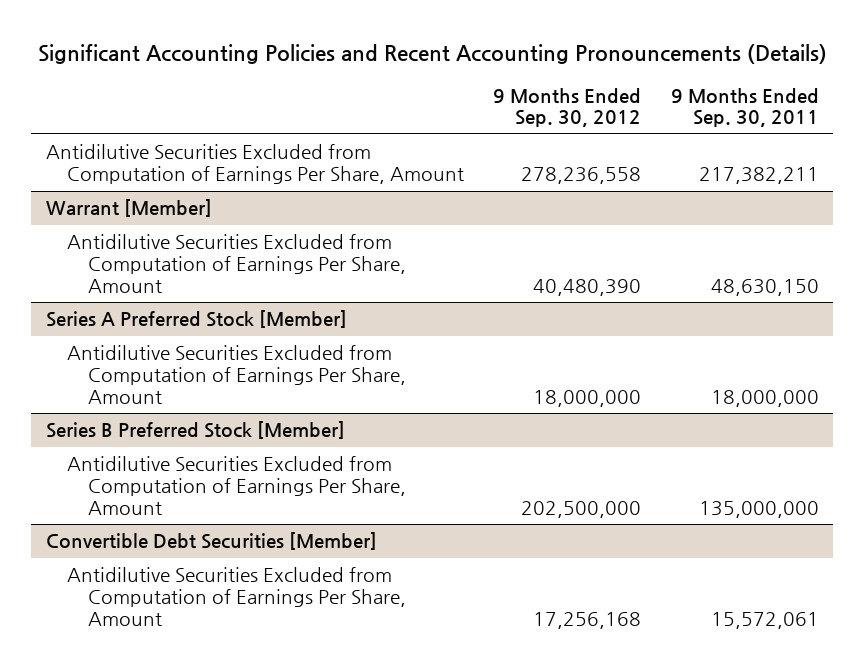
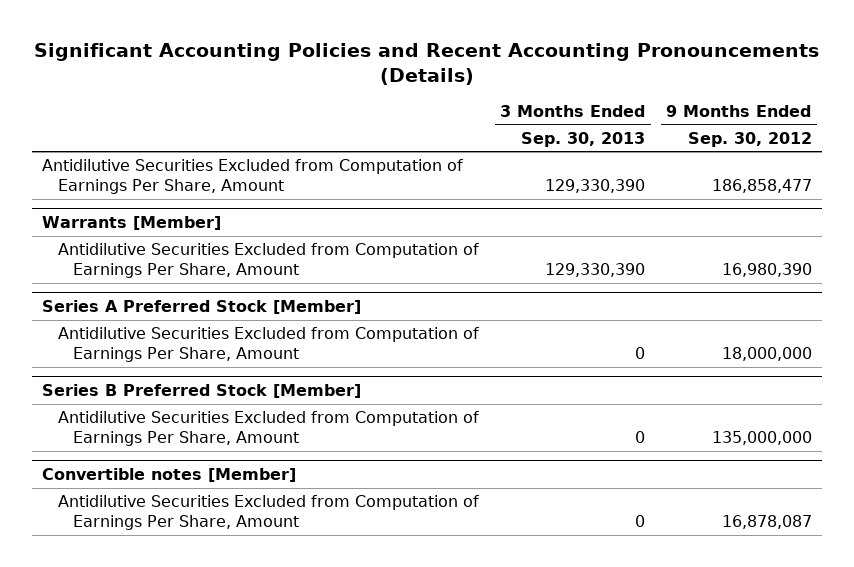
- | 9 Months Ended Sep. 30, 2012 | 9 Months Ended Sep. 30, 2011
+ | 3 Months Ended Sep. 30, 2013 | 9 Months Ended Sep. 30, 2012
- Antidilutive Securities Excluded from Computation of Earnings Per Share, Amount | 278,236,558 | 217,382,211
- Warrant [Member]
- Antidilutive Securities Excluded from Computation of Earnings Per Share, Amount | 40,480,390 | 48,630,150
+ Antidilutive Securities Excluded from Computation of Earnings Per Share, Amount | 129,330,390 | 186,858,477
+ Warrants [Member]
+ Antidilutive Securities Excluded from Computation of Earnings Per Share, Amount | 129,330,390 | 16,980,390
@ Series B Preferred Stock [Member]
- Antidilutive Securities Excluded from Computation of Earnings Per Share, Amount | 202,500,000 | 135,000,000
- Convertible Debt Securities [Member]
- Antidilutive Securities Excluded from Computation of Earnings Per Share, Amount | 17,256,168 | 15,572,061
@ Series B Preferred Stock [Member]
+ Antidilutive Securities Excluded from Computation of Earnings Per Share, Amount | 0 | 135,000,000
+ Convertible notes [Member]
+ Antidilutive Securities Excluded from Computation of Earnings Per Share, Amount | 0 | 16,878,087

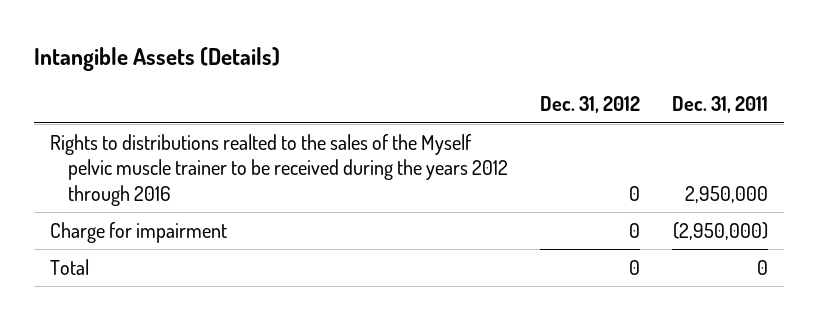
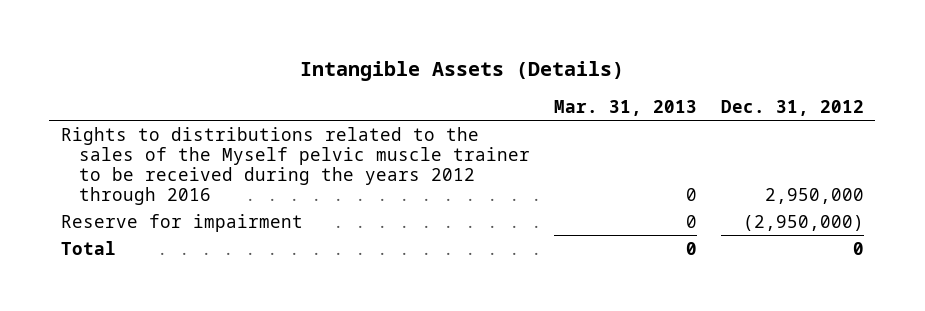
- | Dec. 31, 2012 | Dec. 31, 2011
+ | Mar. 31, 2013 | Dec. 31, 2012
- Rights to distributions realted to the sales of the Myself pelvic muscle trainer to be received during the years 2012 through 2016 | 0 | 2,950,000
- Charge for impairment | 0 | (2,950,000)
+ Rights to distributions related to the sales of the Myself pelvic muscle trainer to be received during the years 2012 through 2016 | 0 | 2,950,000
+ Reserve for impairment | 0 | (2,950,000)

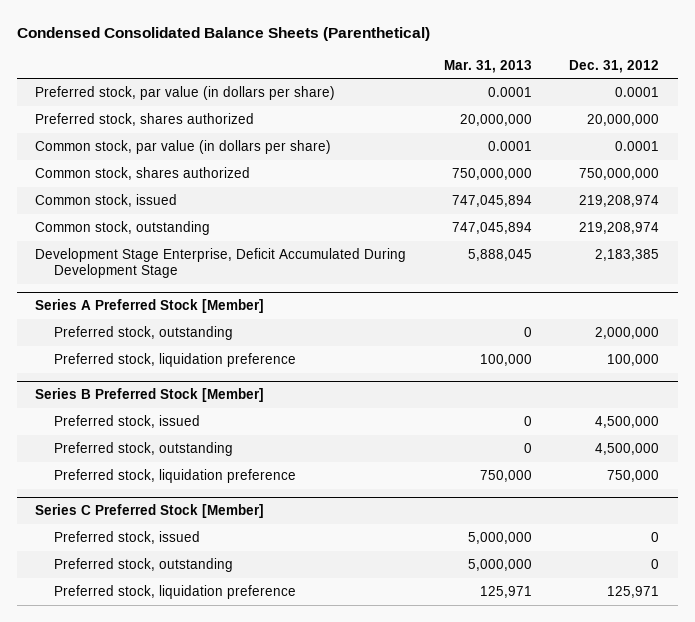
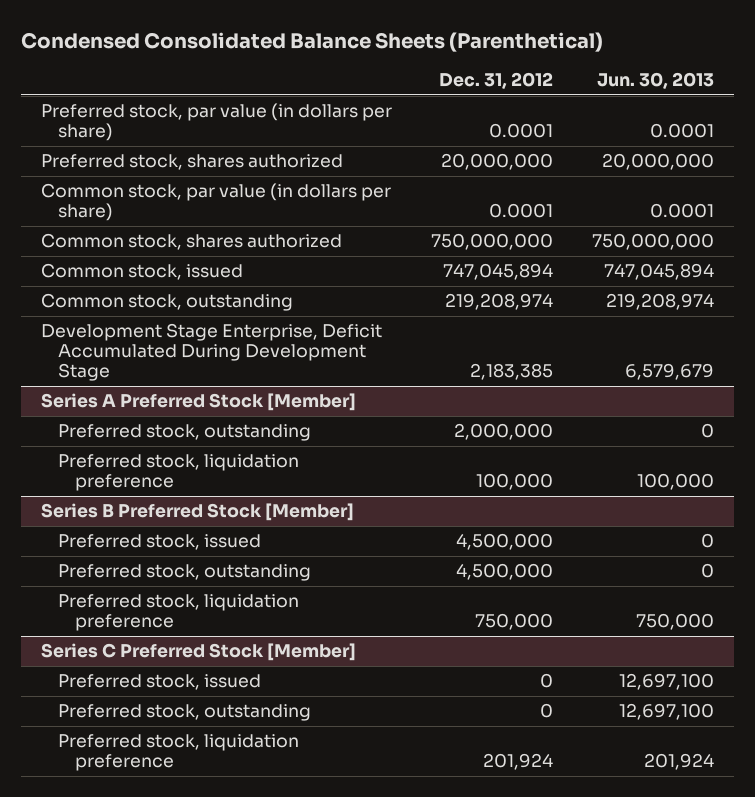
- | Mar. 31, 2013 | Dec. 31, 2012
+ | Dec. 31, 2012 | Jun. 30, 2013
- Common stock, issued | 747,045,894 | 219,208,974
+ Common stock, issued | 747,045,894 | 747,045,894
@ Series C Preferred Stock [Member]
- Preferred stock, liquidation preference | 125,971 | 125,971
+ Preferred stock, liquidation preference | 201,924 | 201,924

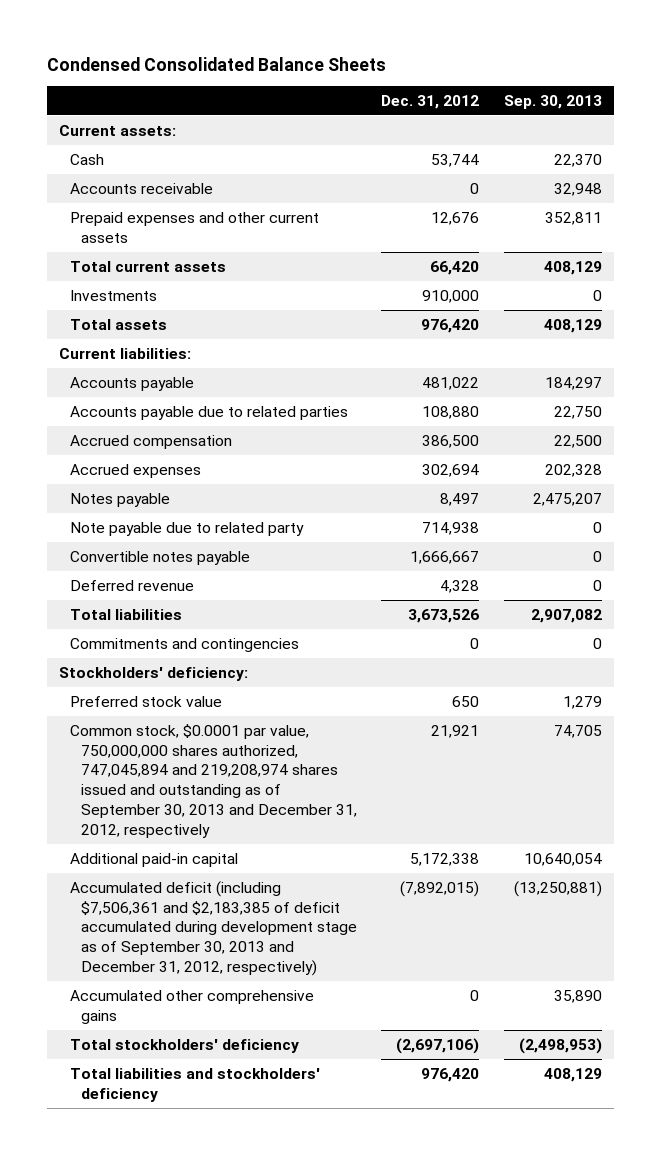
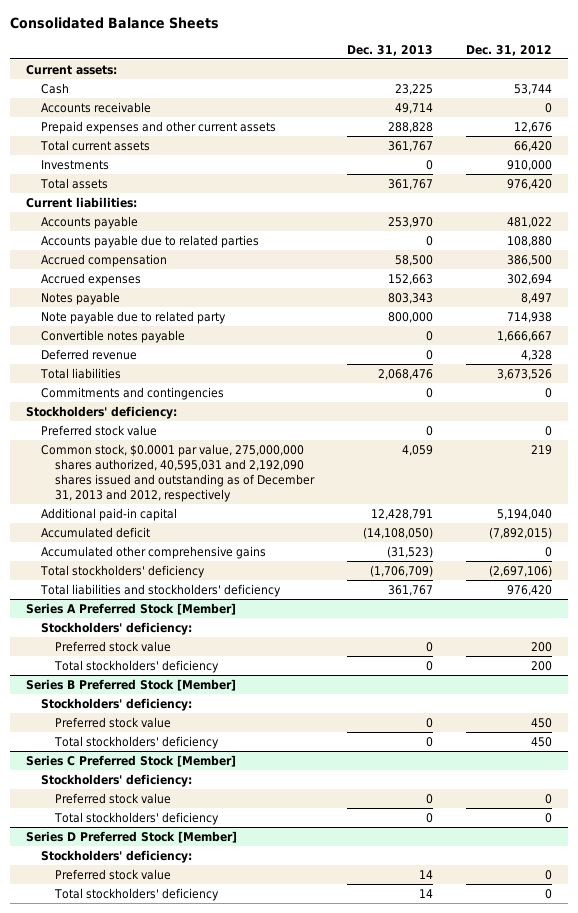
- Condensed Consolidated Balance Sheets
+ Consolidated Balance Sheets
- | Dec. 31, 2012 | Sep. 30, 2013
+ | Dec. 31, 2013 | Dec. 31, 2012
- Preferred stock value | 650 | 1,279
- Common stock, $0.0001 par value, 750,000,000 shares authorized, 747,045,894 and 219,208,974 shares issued and outstanding as of September 30, 2013 and December 31, 2012, respectively | 21,921 | 74,705
- Additional paid-in capital | 5,172,338 | 10,640,054
- Accumulated deficit (including $7,506,361 and $2,183,385 of deficit accumulated during development stage as of September 30, 2013 and December 31, 2012, respectively) | (7,892,015) | (13,250,881)
+ Preferred stock value | 0 | 0
+ Common stock, $0.0001 par value, 275,000,000 shares authorized, 40,595,031 and 2,192,090 shares issued and outstanding as of December 31, 2013 and 2012, respectively | 4,059 | 219
+ Additional paid-in capital | 12,428,791 | 5,194,040
+ Accumulated deficit | (14,108,050) | (7,892,015)
+ Series A Preferred Stock [Member]
+ Stockholders' deficiency:
+ Preferred stock value | 0 | 200
+ Total stockholders' deficiency | 0 | 200
+ Series B Preferred Stock [Member]
+ Stockholders' deficiency:
+ Preferred stock value | 0 | 450
+ Total stockholders' deficiency | 0 | 450
+ Series C Preferred Stock [Member]
+ Stockholders' deficiency:
+ Preferred stock value | 0 | 0
+ Total stockholders' deficiency | 0 | 0
+ Series D Preferred Stock [Member]
+ Stockholders' deficiency:
+ Preferred stock value | 14 | 0
+ Total stockholders' deficiency | 14 | 0

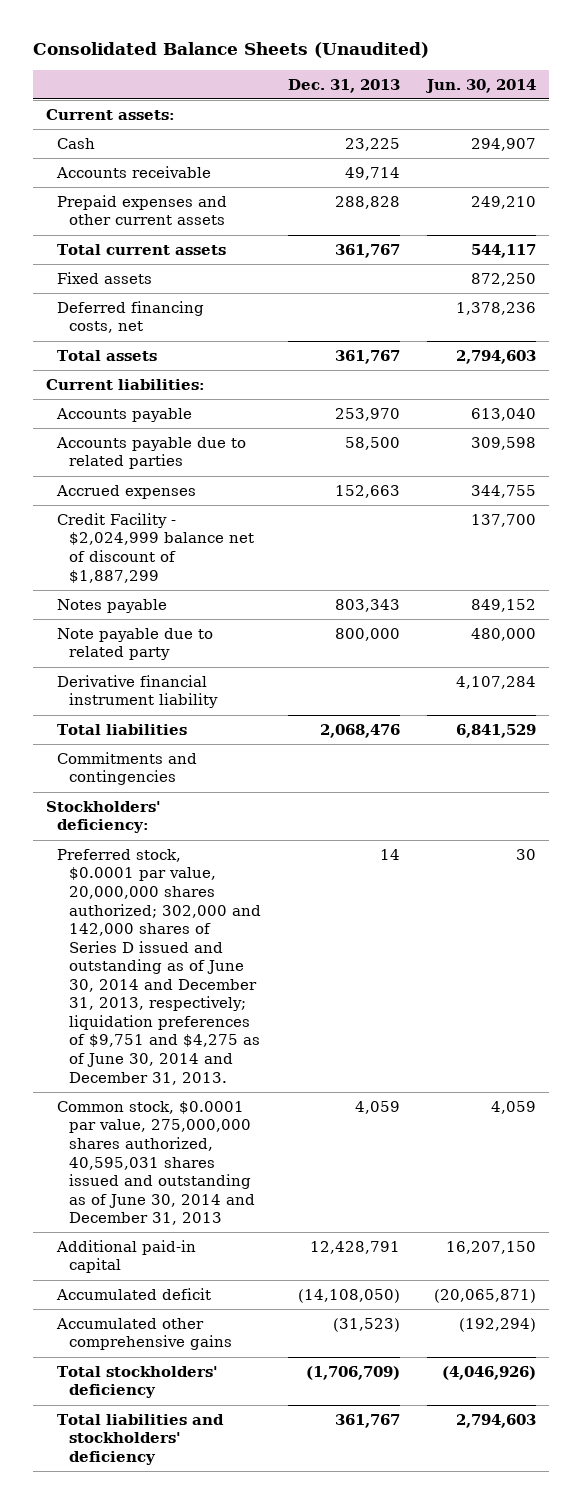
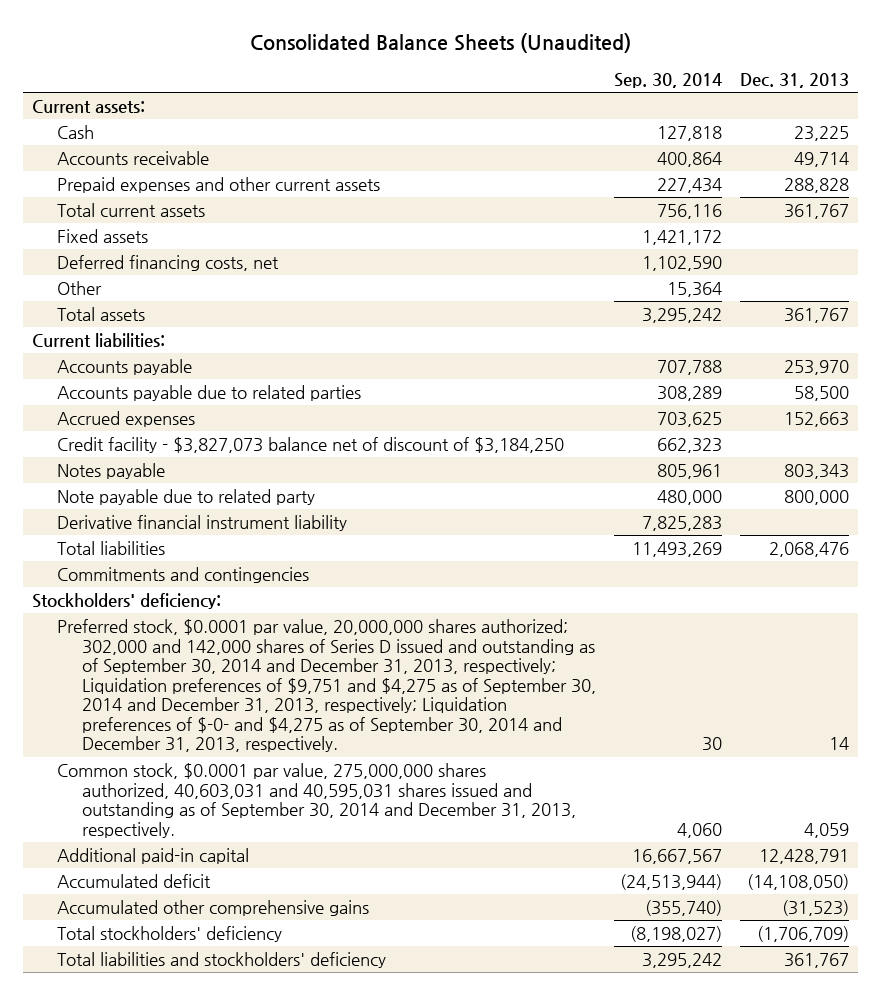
- | Dec. 31, 2013 | Jun. 30, 2014
+ | Sep. 30, 2014 | Dec. 31, 2013
+ Other | 15,364 |
- Credit Facility - $2,024,999 balance net of discount of $1,887,299 | | 137,700
+ Credit facility - $3,827,073 balance net of discount of $3,184,250 | 662,323 |
- Preferred stock, $0.0001 par value, 20,000,000 shares authorized; 302,000 and 142,000 shares of Series D issued and outstanding as of June 30, 2014 and December 31, 2013, respectively; liquidation preferences of $9,751 and $4,275 as of June 30, 2014 and December 31, 2013. | 14 | 30
- Common stock, $0.0001 par value, 275,000,000 shares authorized, 40,595,031 shares issued and outstanding as of June 30, 2014 and December 31, 2013 | 4,059 | 4,059
+ Preferred stock, $0.0001 par value, 20,000,000 shares authorized; 302,000 and 142,000 shares of Series D issued and outstanding as of September 30, 2014 and December 31, 2013, respectively; Liquidation preferences of $9,751 and $4,275 as of September 30, 2014 and December 31, 2013, respectively; Liquidation preferences of $-0- and $4,275 as of September 30, 2014 and December 31, 2013, respectively. | 30 | 14
+ Common stock, $0.0001 par value, 275,000,000 shares authorized, 40,603,031 and 40,595,031 shares issued and outstanding as of September 30, 2014 and December 31, 2013, respectively. | 4,060 | 4,059

